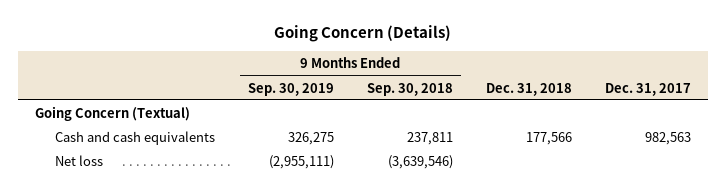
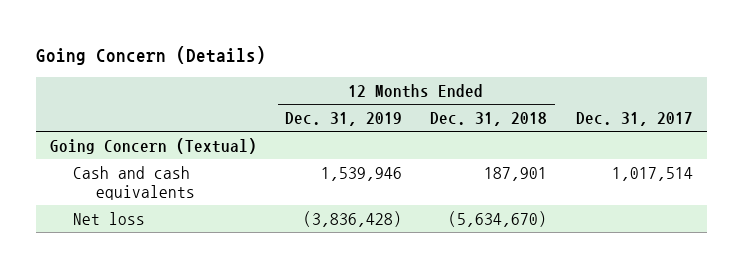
- | 9 Months Ended Sep. 30, 2019 | 9 Months Ended Sep. 30, 2018 | Dec. 31, 2018 | Dec. 31, 2017
+ | 12 Months Ended Dec. 31, 2019 | 12 Months Ended Dec. 31, 2018 | Dec. 31, 2017
- Cash and cash equivalents | 326,275 | 237,811 | 177,566 | 982,563
+ Cash and cash equivalents | 1,539,946 | 187,901 | 1,017,514

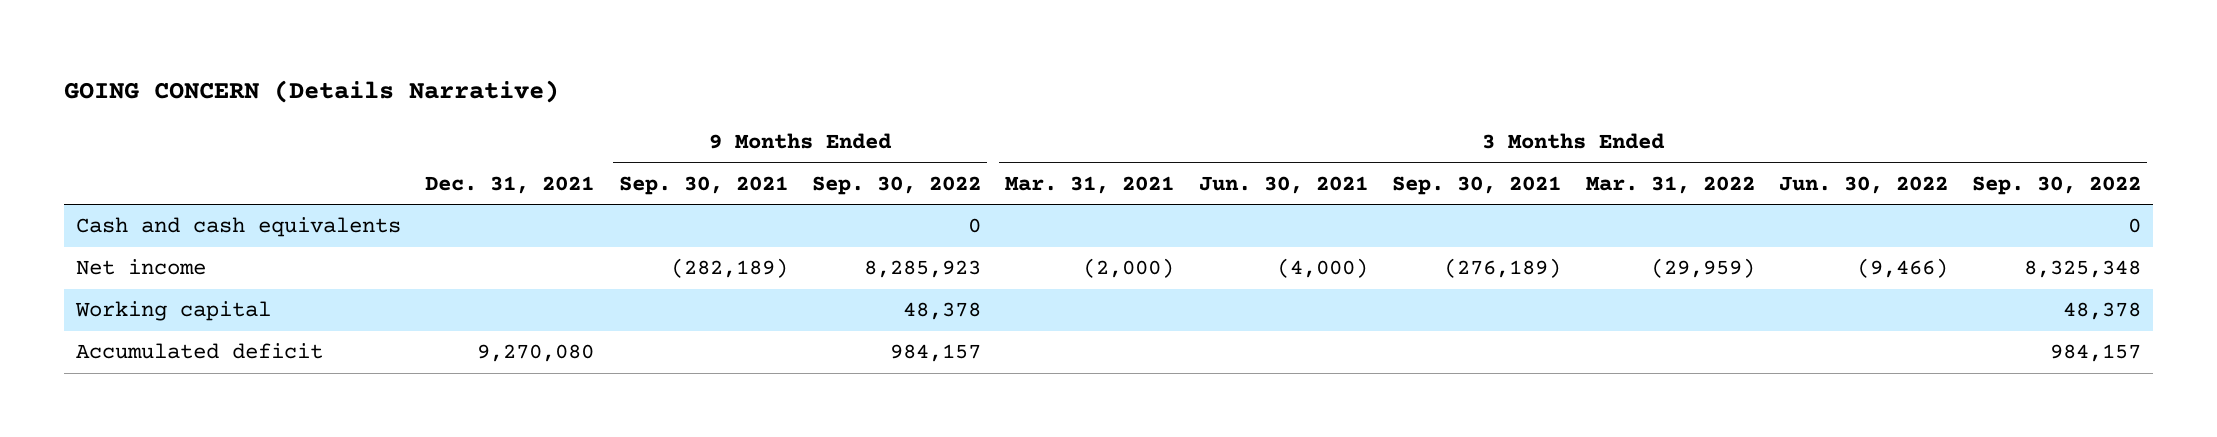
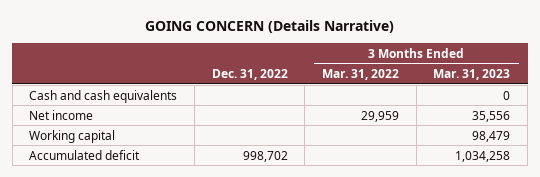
- | Dec. 31, 2021 | 9 Months Ended Sep. 30, 2021 | 9 Months Ended Sep. 30, 2022 | 3 Months Ended Mar. 31, 2021 | 3 Months Ended Jun. 30, 2021 | 3 Months Ended Sep. 30, 2021 | 3 Months Ended Mar. 31, 2022 | 3 Months Ended Jun. 30, 2022 | 3 Months Ended Sep. 30, 2022
+ | Dec. 31, 2022 | 3 Months Ended Mar. 31, 2022 | 3 Months Ended Mar. 31, 2023
- Net income | | (282,189) | 8,285,923 | (2,000) | (4,000) | (276,189) | (29,959) | (9,466) | 8,325,348
+ Net income | | 29,959 | 35,556

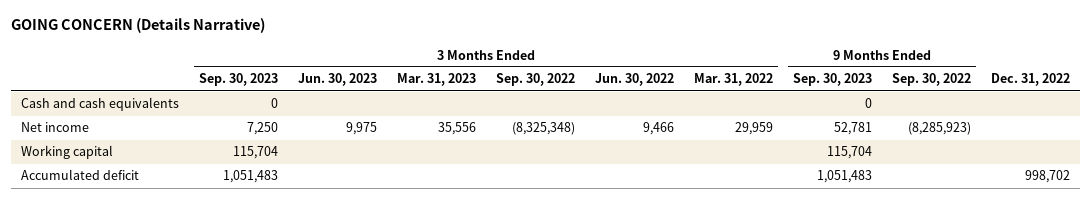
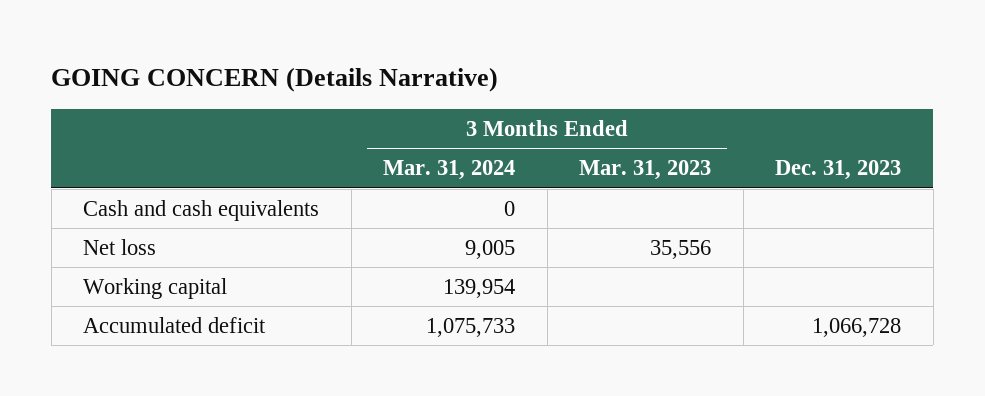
- | 3 Months Ended Sep. 30, 2023 | 3 Months Ended Jun. 30, 2023 | 3 Months Ended Mar. 31, 2023 | 3 Months Ended Sep. 30, 2022 | 3 Months Ended Jun. 30, 2022 | 3 Months Ended Mar. 31, 2022 | 9 Months Ended Sep. 30, 2023 | 9 Months Ended Sep. 30, 2022 | Dec. 31, 2022
+ | 3 Months Ended Mar. 31, 2024 | 3 Months Ended Mar. 31, 2023 | Dec. 31, 2023
- Net income | 7,250 | 9,975 | 35,556 | (8,325,348) | 9,466 | 29,959 | 52,781 | (8,285,923) |
+ Net loss | 9,005 | 35,556 |

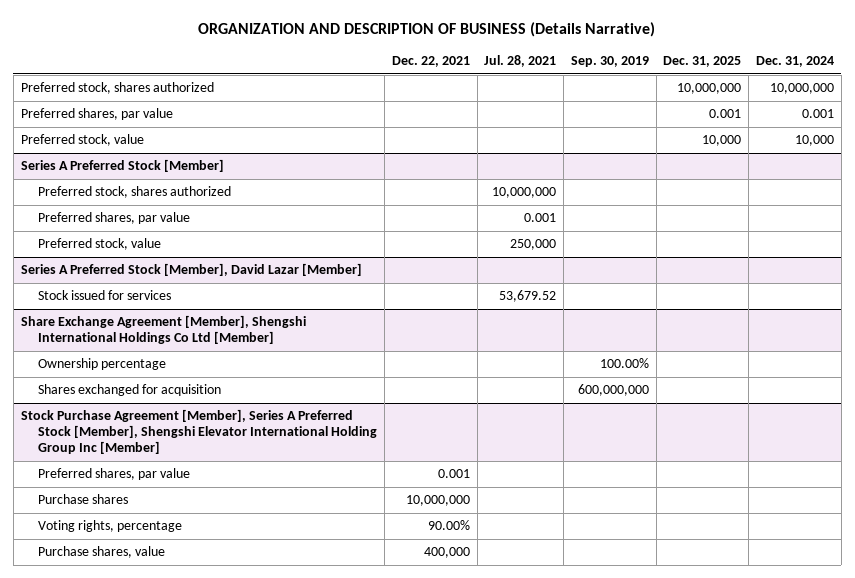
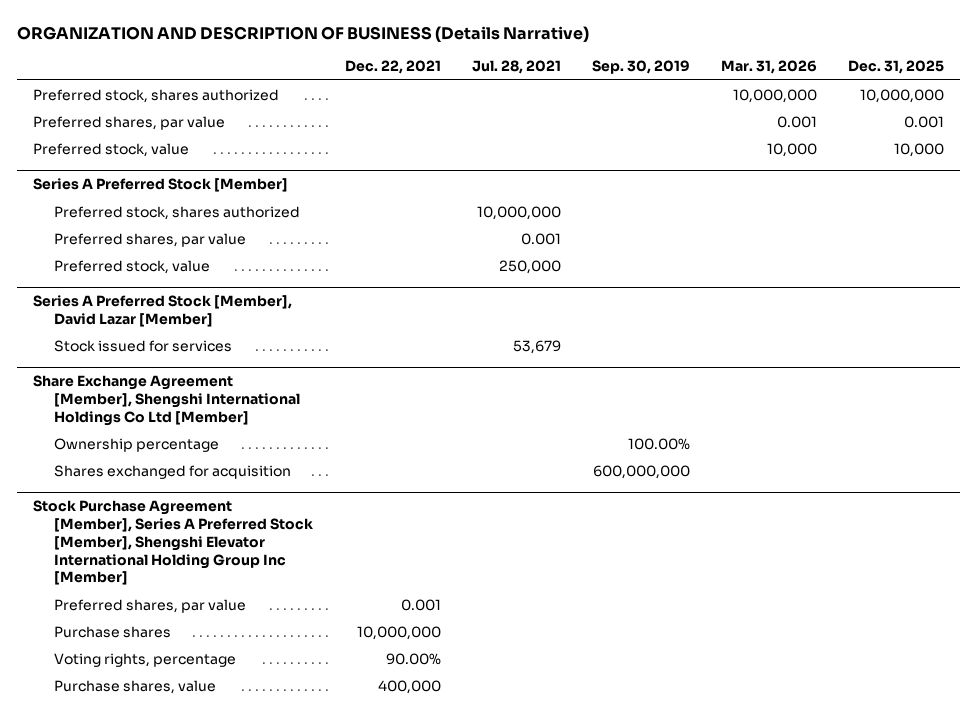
- | Dec. 22, 2021 | Jul. 28, 2021 | Sep. 30, 2019 | Dec. 31, 2025 | Dec. 31, 2024
+ | Dec. 22, 2021 | Jul. 28, 2021 | Sep. 30, 2019 | Mar. 31, 2026 | Dec. 31, 2025
@ Series A Preferred Stock [Member], David Lazar [Member]
- Stock issued for services | | 53,679.52 | | |
+ Stock issued for services | | 53,679 | | |

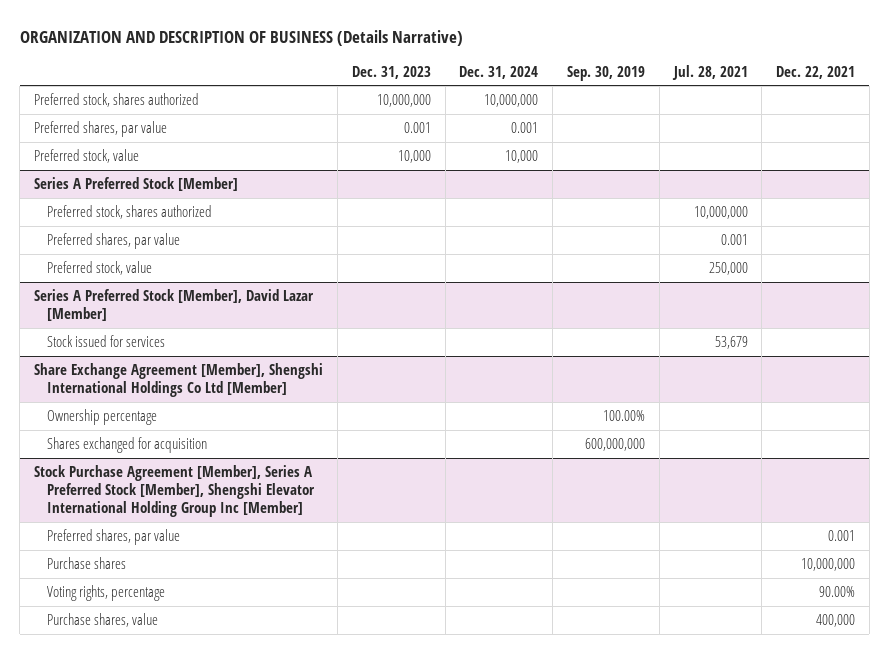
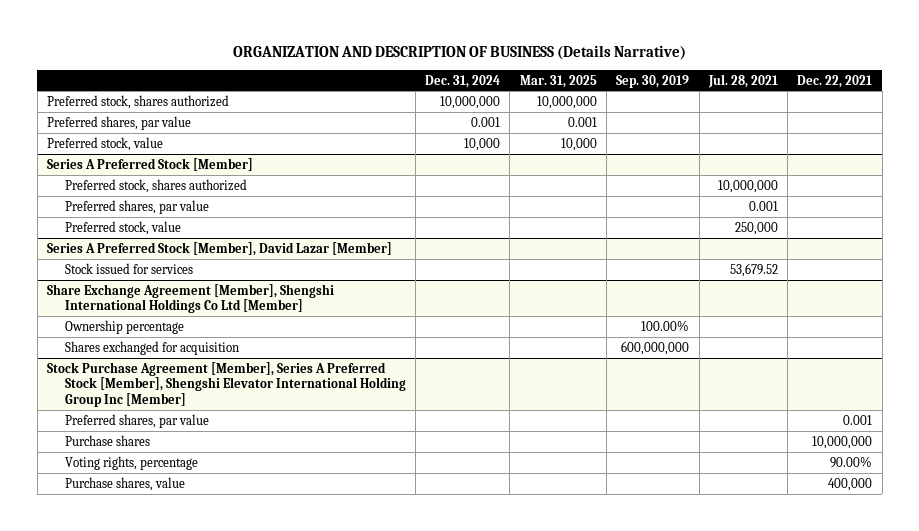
- | Dec. 31, 2023 | Dec. 31, 2024 | Sep. 30, 2019 | Jul. 28, 2021 | Dec. 22, 2021
+ | Dec. 31, 2024 | Mar. 31, 2025 | Sep. 30, 2019 | Jul. 28, 2021 | Dec. 22, 2021
@ Series A Preferred Stock [Member], David Lazar [Member]
- Stock issued for services | | | | 53,679 |
+ Stock issued for services | | | | 53,679.52 |

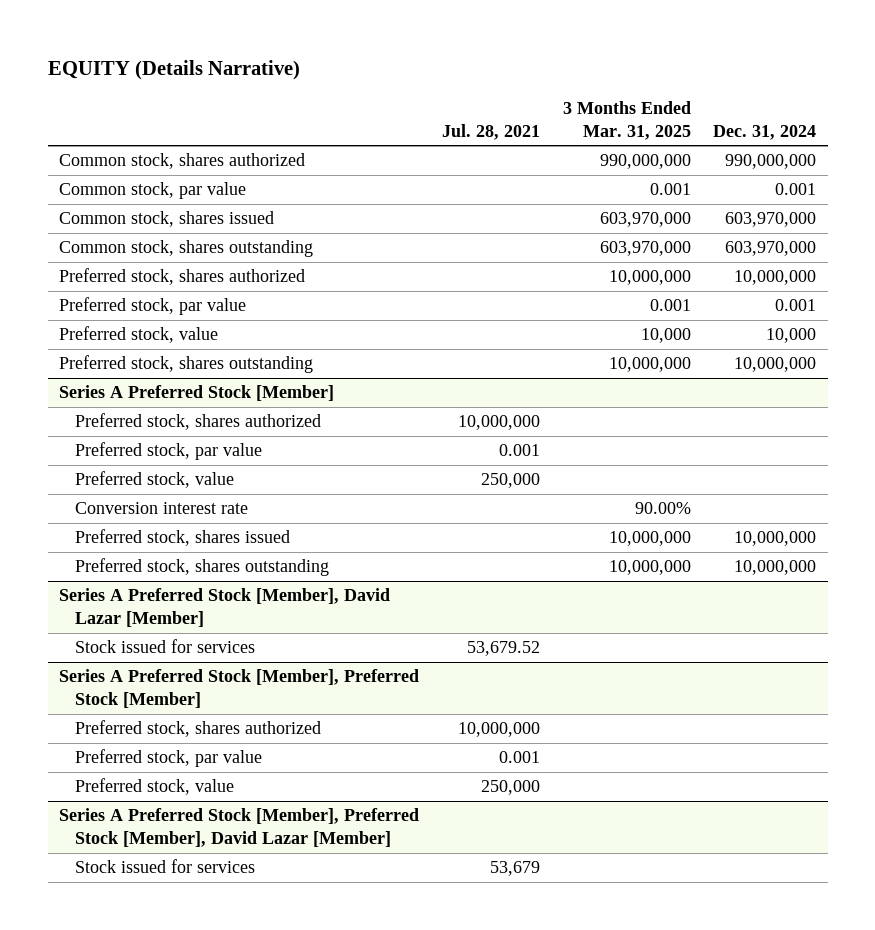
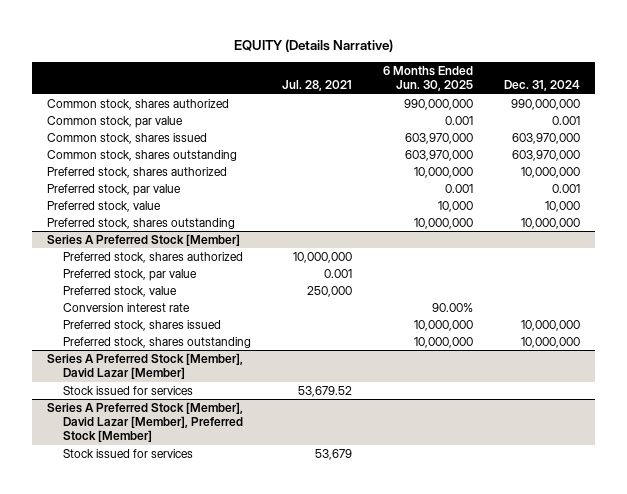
- | Jul. 28, 2021 | 3 Months Ended Mar. 31, 2025 | Dec. 31, 2024
+ | Jul. 28, 2021 | 6 Months Ended Jun. 30, 2025 | Dec. 31, 2024
- Series A Preferred Stock [Member], Preferred Stock [Member]
- Preferred stock, shares authorized | 10,000,000 | |
- Preferred stock, par value | 0.001 | |
- Preferred stock, value | 250,000 | |
- Series A Preferred Stock [Member], Preferred Stock [Member], David Lazar [Member]
+ Series A Preferred Stock [Member], David Lazar [Member], Preferred Stock [Member]

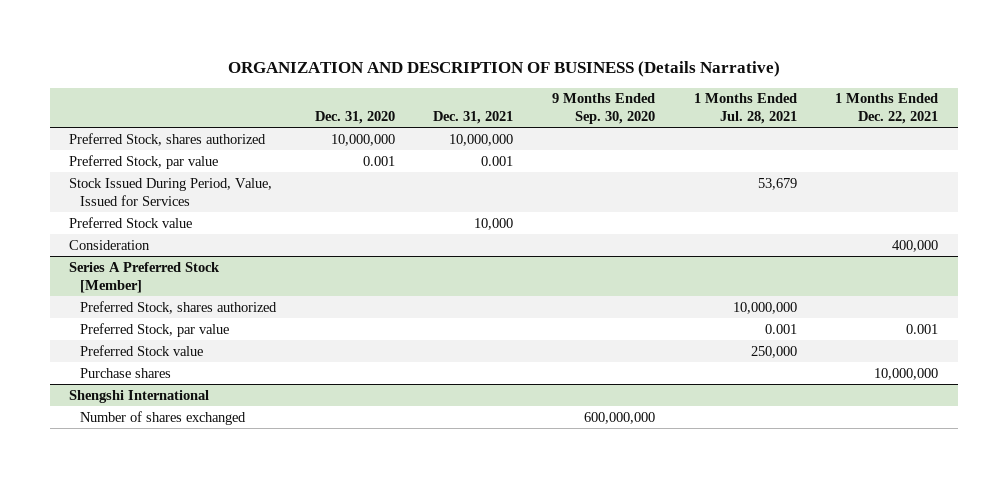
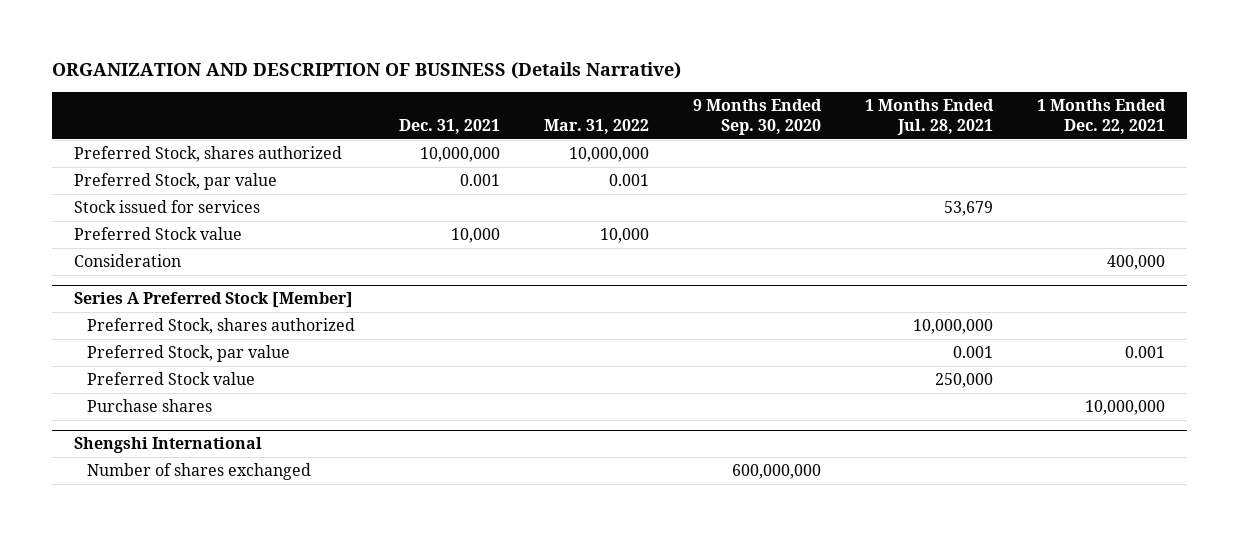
- | Dec. 31, 2020 | Dec. 31, 2021 | 9 Months Ended Sep. 30, 2020 | 1 Months Ended Jul. 28, 2021 | 1 Months Ended Dec. 22, 2021
+ | Dec. 31, 2021 | Mar. 31, 2022 | 9 Months Ended Sep. 30, 2020 | 1 Months Ended Jul. 28, 2021 | 1 Months Ended Dec. 22, 2021
- Stock Issued During Period, Value, Issued for Services | | | | 53,679 |
+ Stock issued for services | | | | 53,679 |

